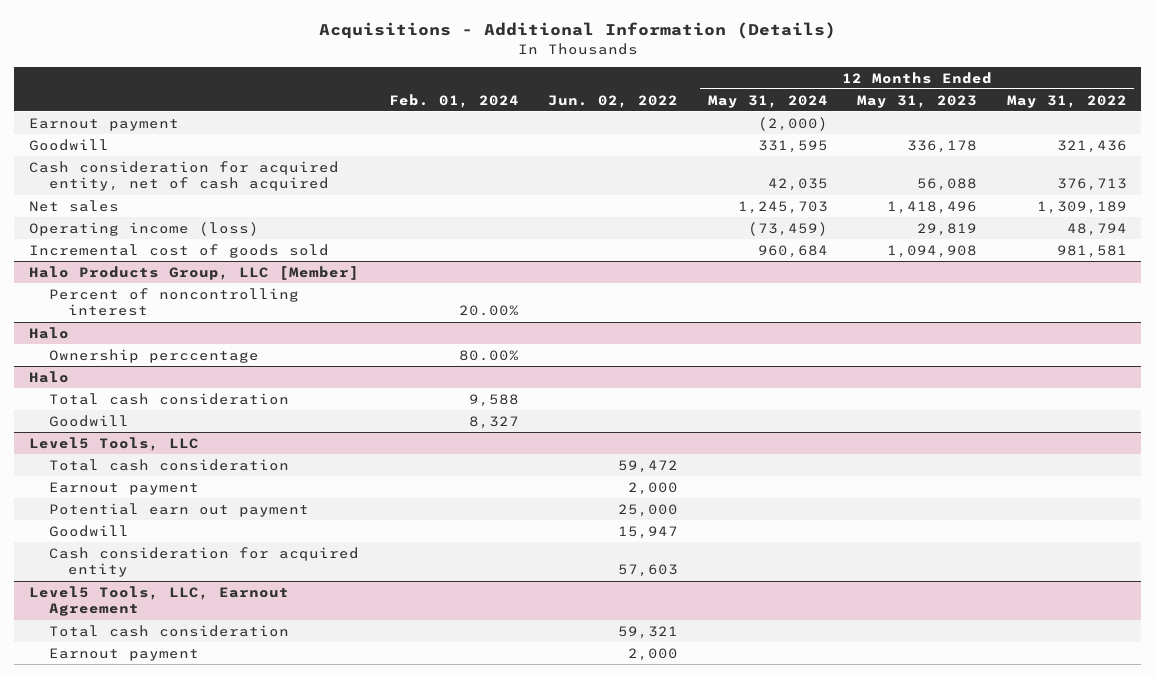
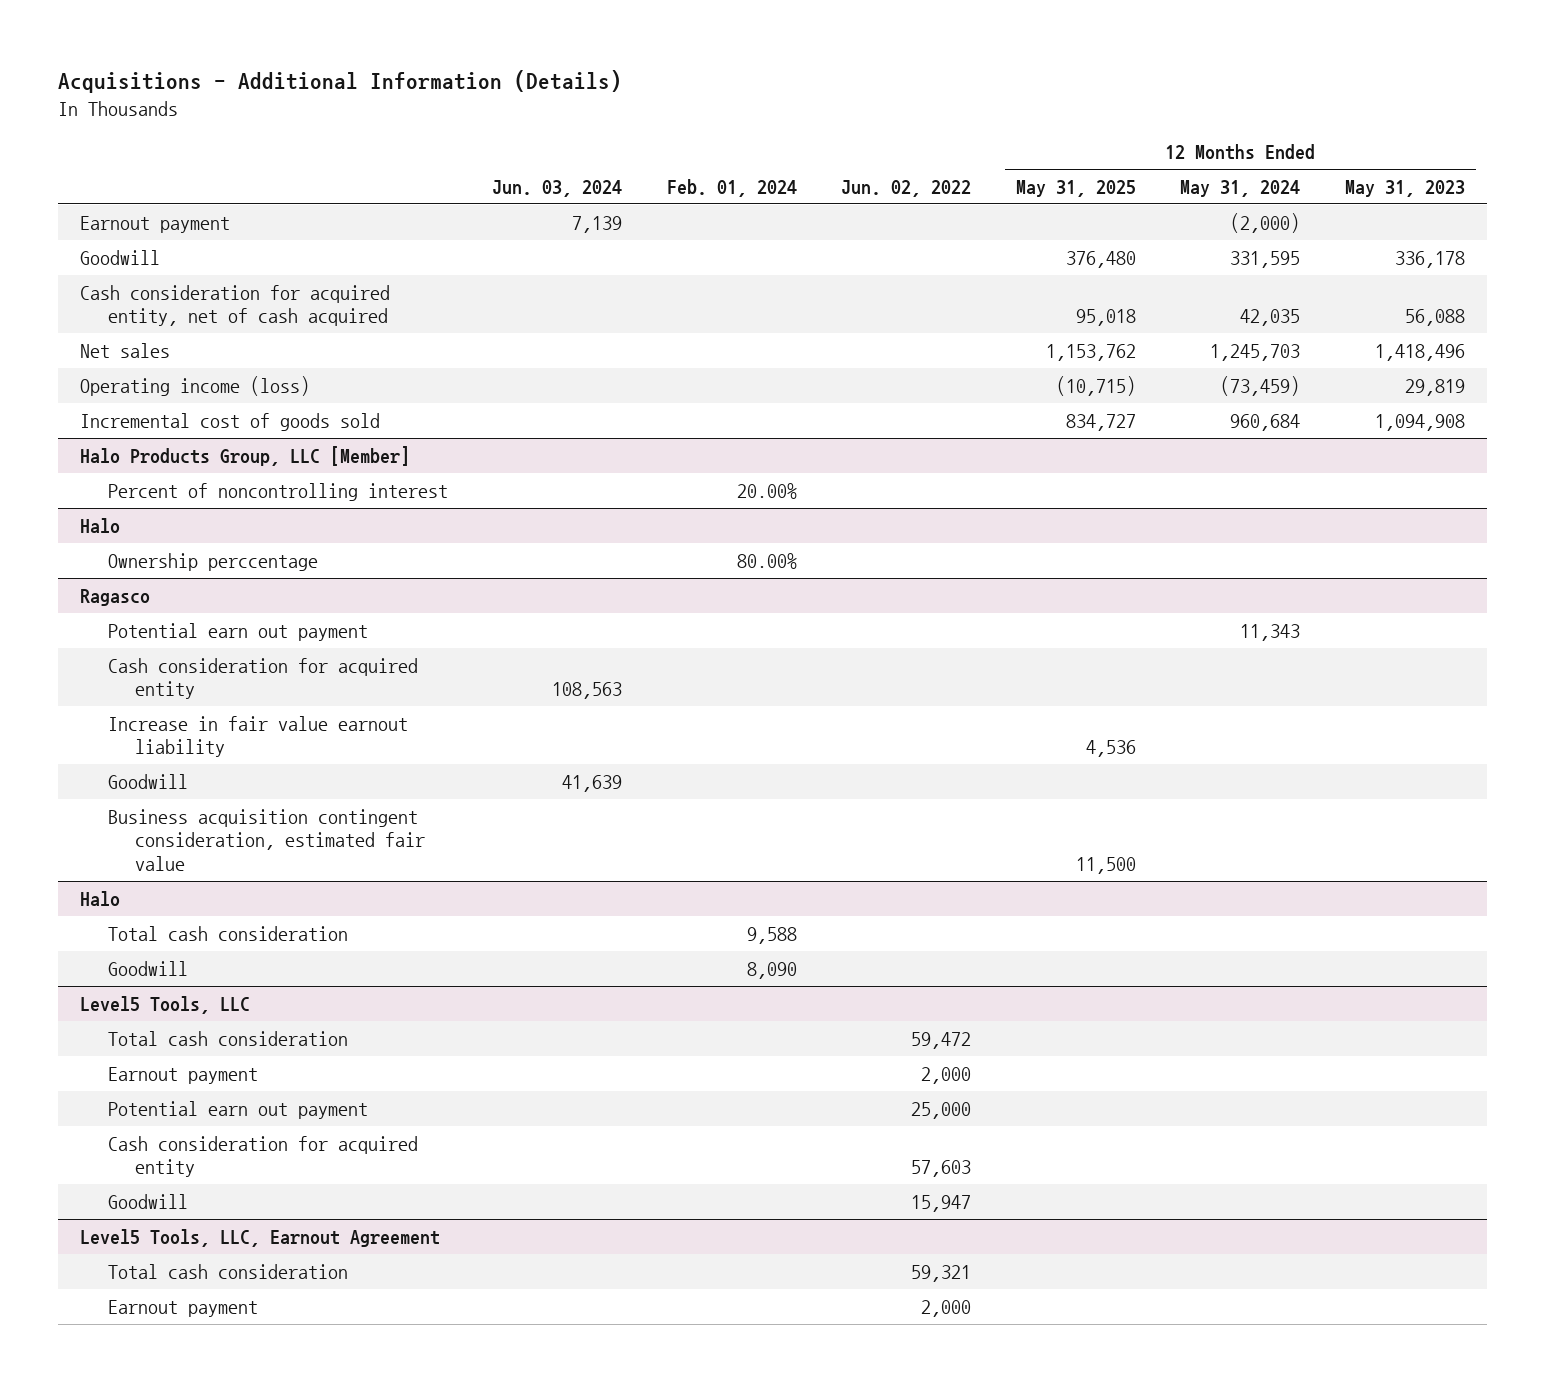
- | Feb. 01, 2024 | Jun. 02, 2022 | 12 Months Ended May 31, 2024 | 12 Months Ended May 31, 2023 | 12 Months Ended May 31, 2022
+ | Jun. 03, 2024 | Feb. 01, 2024 | Jun. 02, 2022 | 12 Months Ended May 31, 2025 | 12 Months Ended May 31, 2024 | 12 Months Ended May 31, 2023
+ Ragasco
+ Potential earn out payment | | | | | 11,343 |
+ Cash consideration for acquired entity | 108,563 | | | | |
+ Increase in fair value earnout liability | | | | 4,536 | |
+ Goodwill | 41,639 | | | | |
+ Business acquisition contingent consideration, estimated fair value | | | | 11,500 | |
@ Halo
- Goodwill | 8,327 | | | |
+ Goodwill | | 8,090 | | | |
@ Level5 Tools, LLC
moved down: Goodwill | | | 15,947 | | |

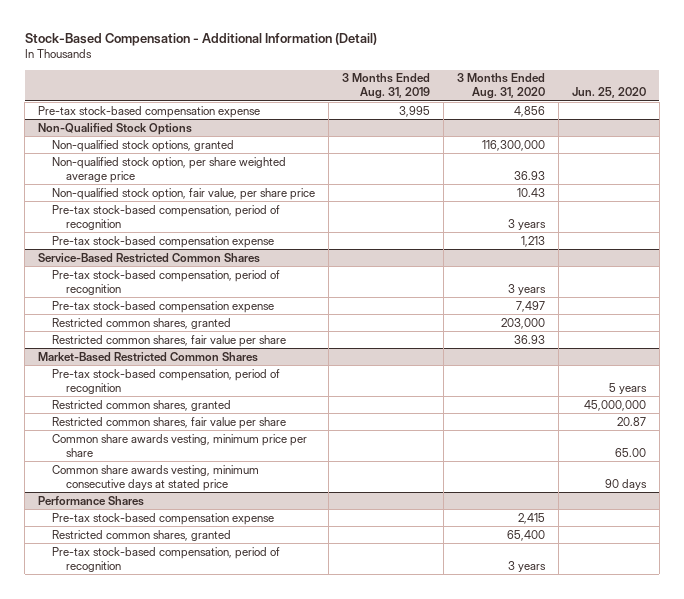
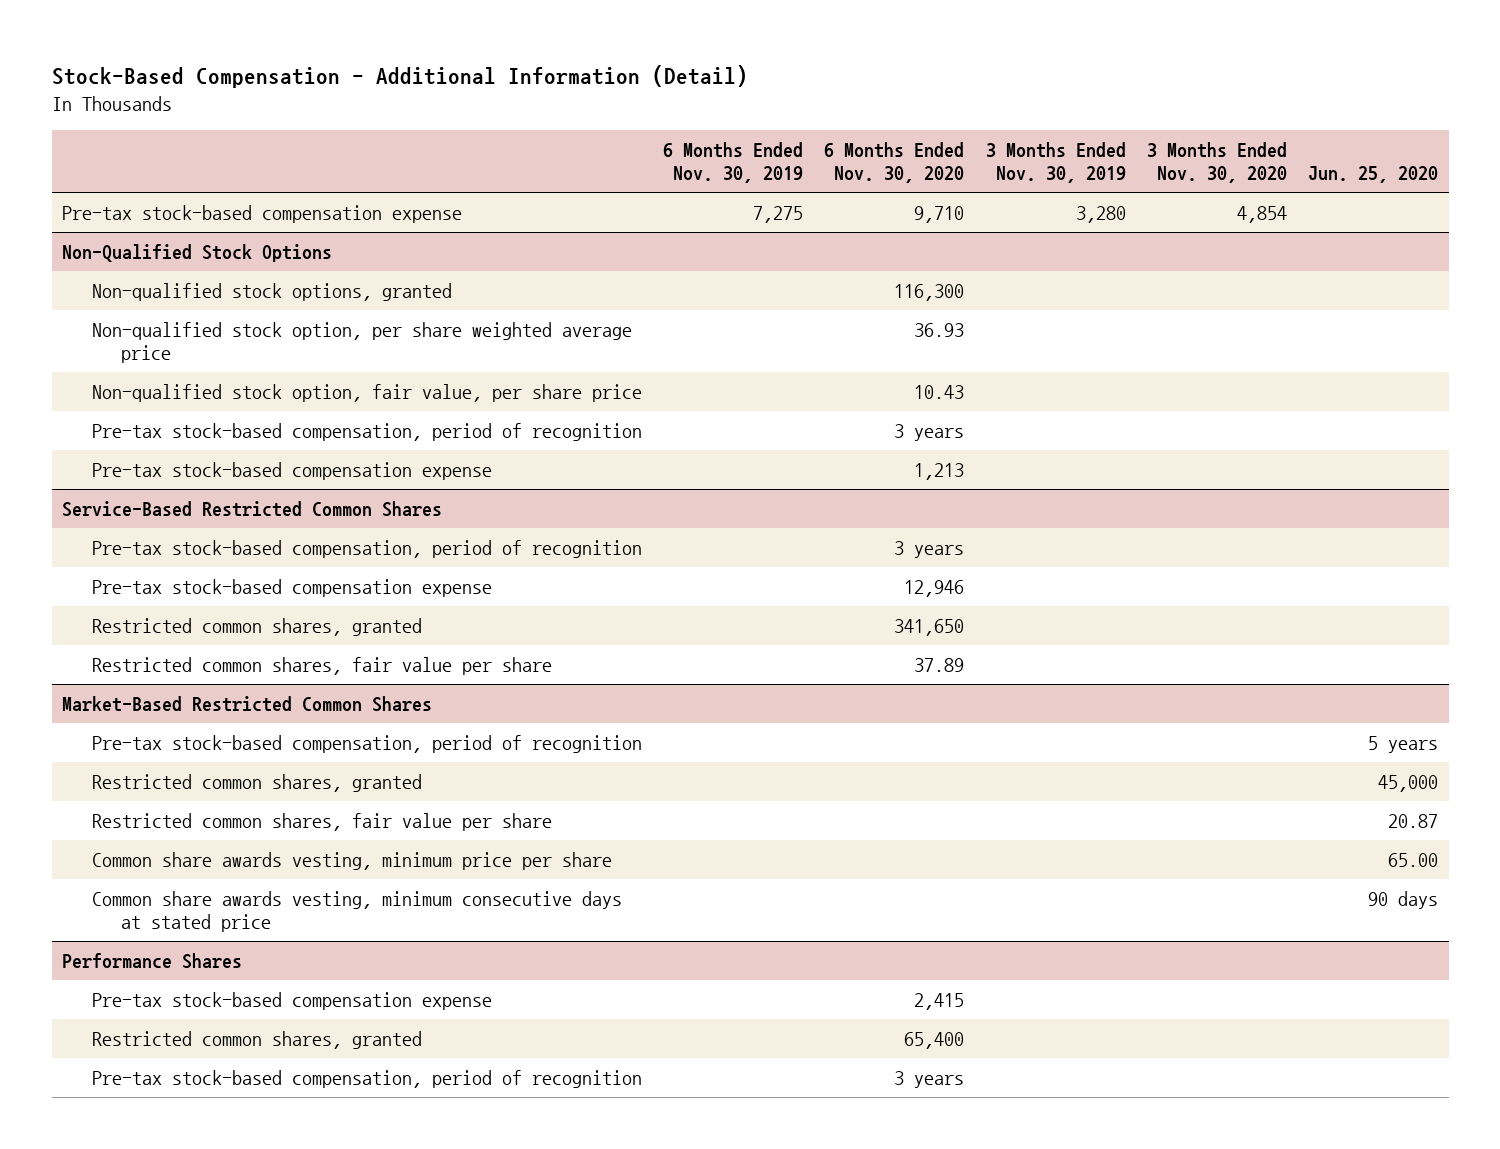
- | 3 Months Ended Aug. 31, 2019 | 3 Months Ended Aug. 31, 2020 | Jun. 25, 2020
+ | 6 Months Ended Nov. 30, 2019 | 6 Months Ended Nov. 30, 2020 | 3 Months Ended Nov. 30, 2019 | 3 Months Ended Nov. 30, 2020 | Jun. 25, 2020
@ Market-Based Restricted Common Shares
- Restricted common shares, granted | | | 45,000,000
+ Restricted common shares, granted | | | | | 45,000

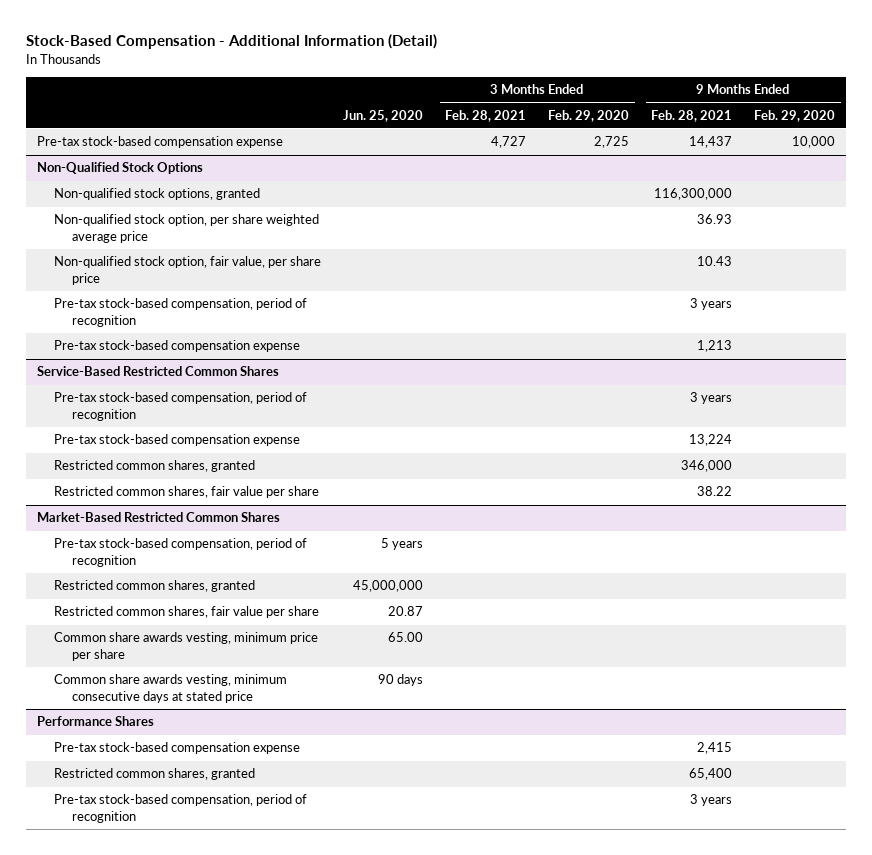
- | 6 Months Ended Nov. 30, 2019 | 6 Months Ended Nov. 30, 2020 | 3 Months Ended Nov. 30, 2019 | 3 Months Ended Nov. 30, 2020 | Jun. 25, 2020
+ | Jun. 25, 2020 | 3 Months Ended Feb. 28, 2021 | 3 Months Ended Feb. 29, 2020 | 9 Months Ended Feb. 28, 2021 | 9 Months Ended Feb. 29, 2020
@ Market-Based Restricted Common Shares
- Restricted common shares, granted | | | | | 45,000
+ Restricted common shares, granted | 45,000,000 | | | |

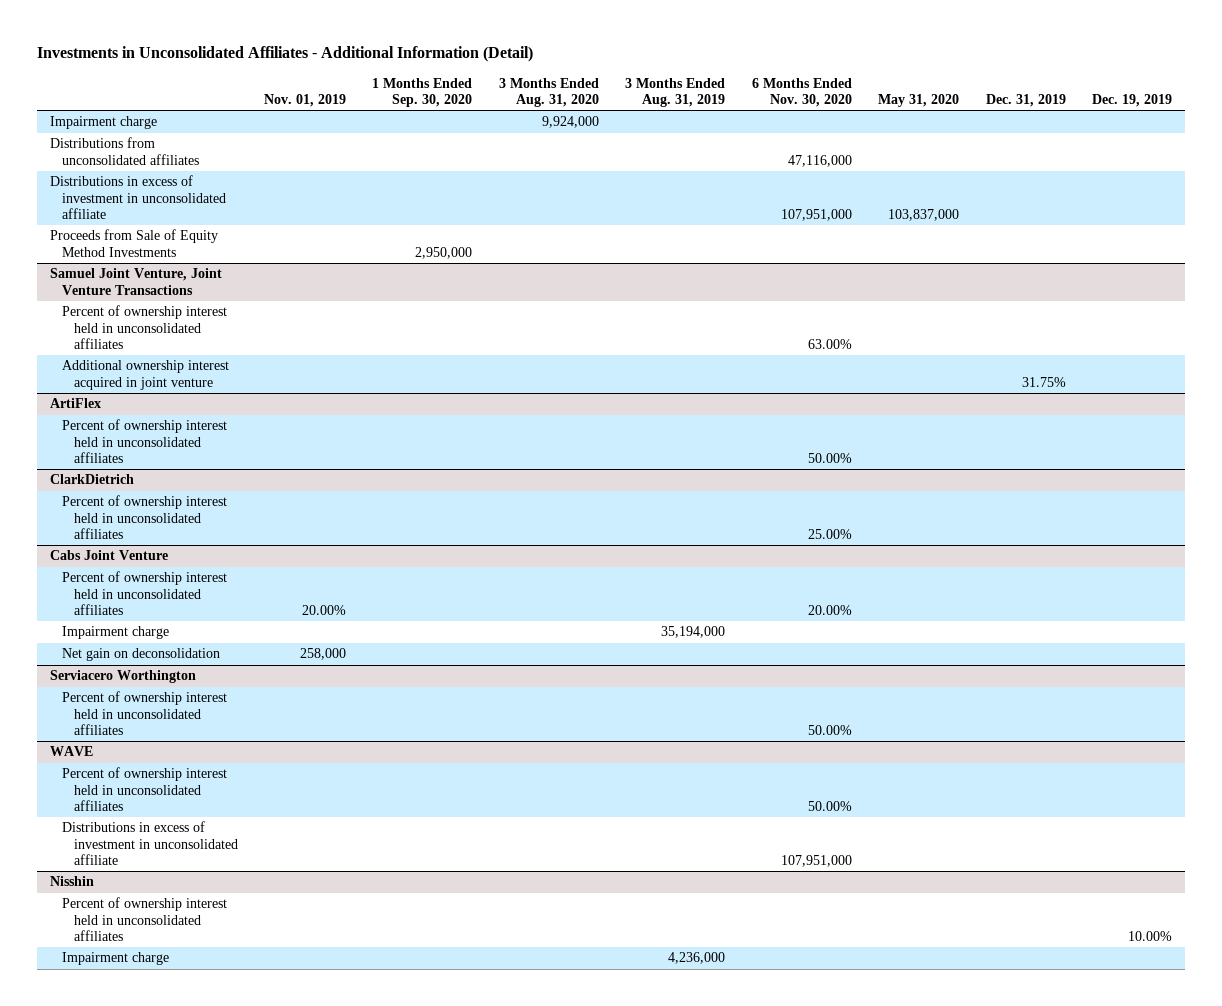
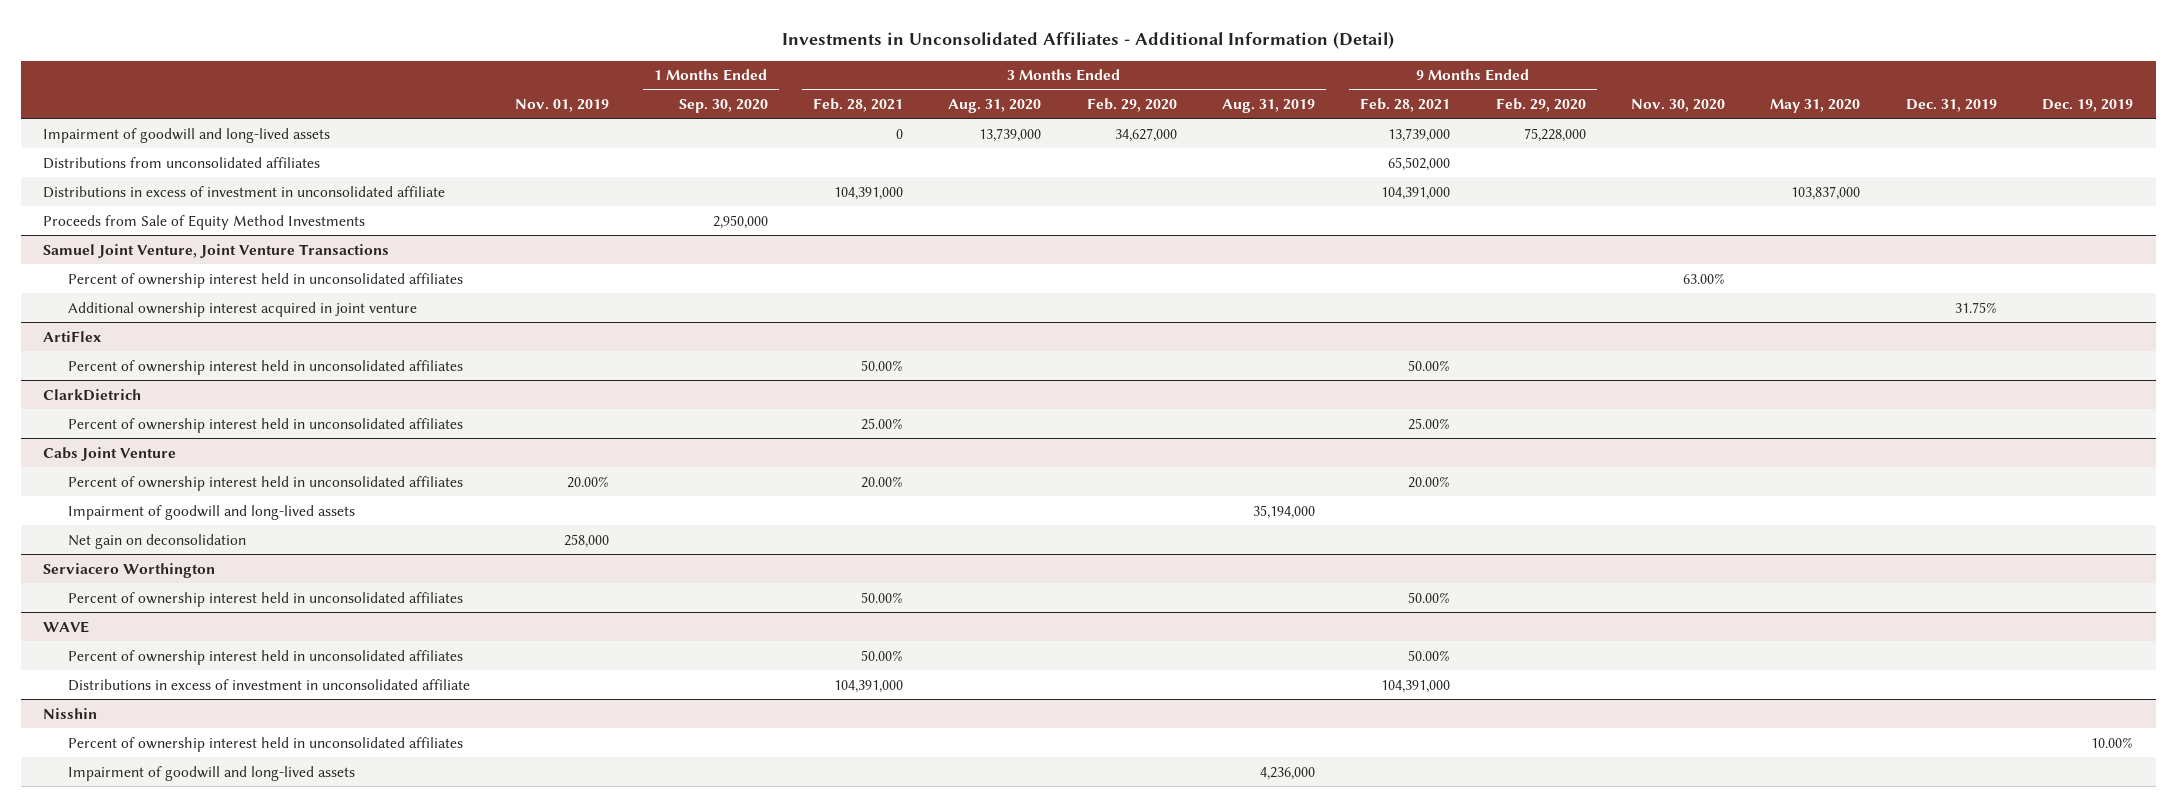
- | Nov. 01, 2019 | 1 Months Ended Sep. 30, 2020 | 3 Months Ended Aug. 31, 2020 | 3 Months Ended Aug. 31, 2019 | 6 Months Ended Nov. 30, 2020 | May 31, 2020 | Dec. 31, 2019 | Dec. 19, 2019
+ | Nov. 01, 2019 | 1 Months Ended Sep. 30, 2020 | 3 Months Ended Feb. 28, 2021 | 3 Months Ended Aug. 31, 2020 | 3 Months Ended Feb. 29, 2020 | 3 Months Ended Aug. 31, 2019 | 9 Months Ended Feb. 28, 2021 | 9 Months Ended Feb. 29, 2020 | Nov. 30, 2020 | May 31, 2020 | Dec. 31, 2019 | Dec. 19, 2019
- Impairment charge | | | 9,924,000 | | | | |
+ Impairment of goodwill and long-lived assets | | | 0 | 13,739,000 | 34,627,000 | | 13,739,000 | 75,228,000 | | | |
@ Cabs Joint Venture
- Impairment charge | | | | 35,194,000 | | | |
+ Impairment of goodwill and long-lived assets | | | | | | 35,194,000 | | | | | |
@ Nisshin
- Impairment charge | | | | 4,236,000 | | | |
+ Impairment of goodwill and long-lived assets | | | | | | 4,236,000 | | | | | |

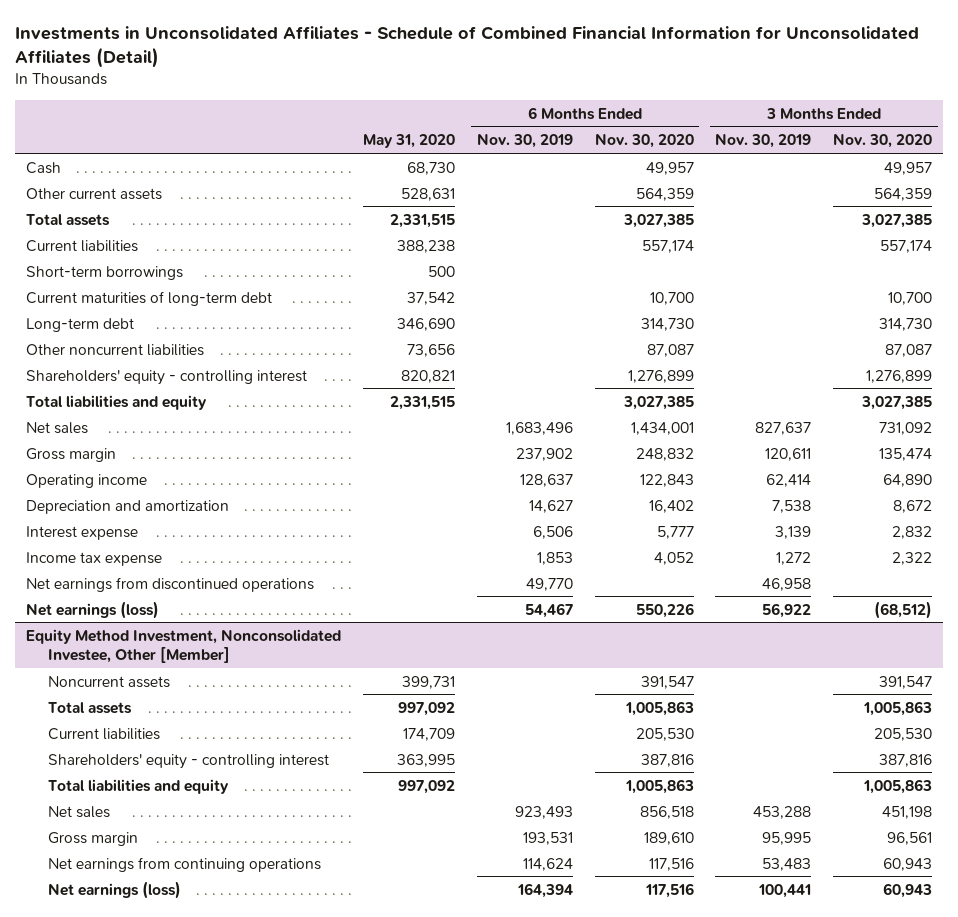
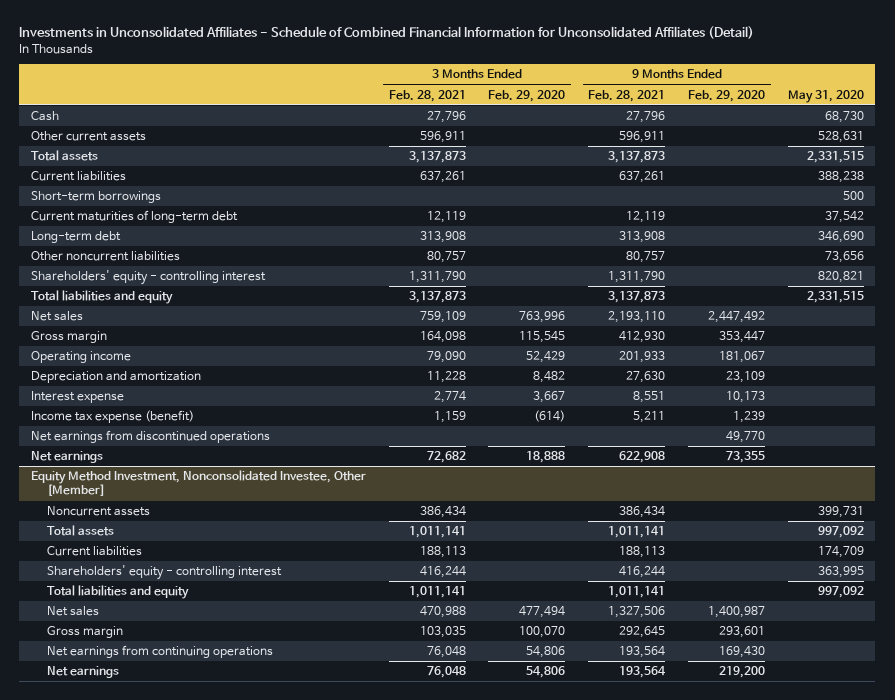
- | May 31, 2020 | 6 Months Ended Nov. 30, 2019 | 6 Months Ended Nov. 30, 2020 | 3 Months Ended Nov. 30, 2019 | 3 Months Ended Nov. 30, 2020
+ | 3 Months Ended Feb. 28, 2021 | 3 Months Ended Feb. 29, 2020 | 9 Months Ended Feb. 28, 2021 | 9 Months Ended Feb. 29, 2020 | May 31, 2020
- Income tax expense | | 1,853 | 4,052 | 1,272 | 2,322
+ Income tax expense (benefit) | 1,159 | (614) | 5,211 | 1,239 |
- Net earnings (loss) | | 54,467 | 550,226 | 56,922 | (68,512)
+ Net earnings | 72,682 | 18,888 | 622,908 | 73,355 |
@ Equity Method Investment, Nonconsolidated Investee, Other [Member]
- Net earnings (loss) | | 164,394 | 117,516 | 100,441 | 60,943
+ Net earnings | 76,048 | 54,806 | 193,564 | 219,200 |

